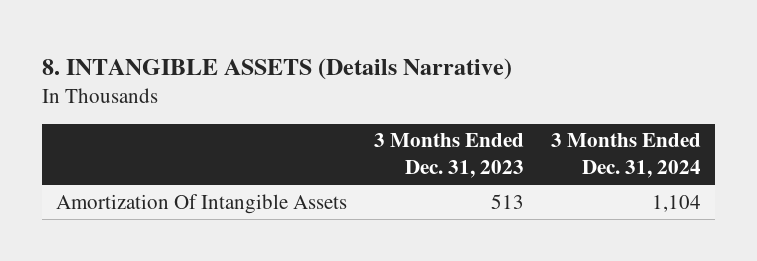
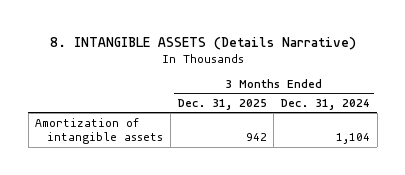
- | 3 Months Ended Dec. 31, 2023 | 3 Months Ended Dec. 31, 2024
+ | 3 Months Ended Dec. 31, 2025 | 3 Months Ended Dec. 31, 2024
- Amortization Of Intangible Assets | 513 | 1,104
+ Amortization of intangible assets | 942 | 1,104

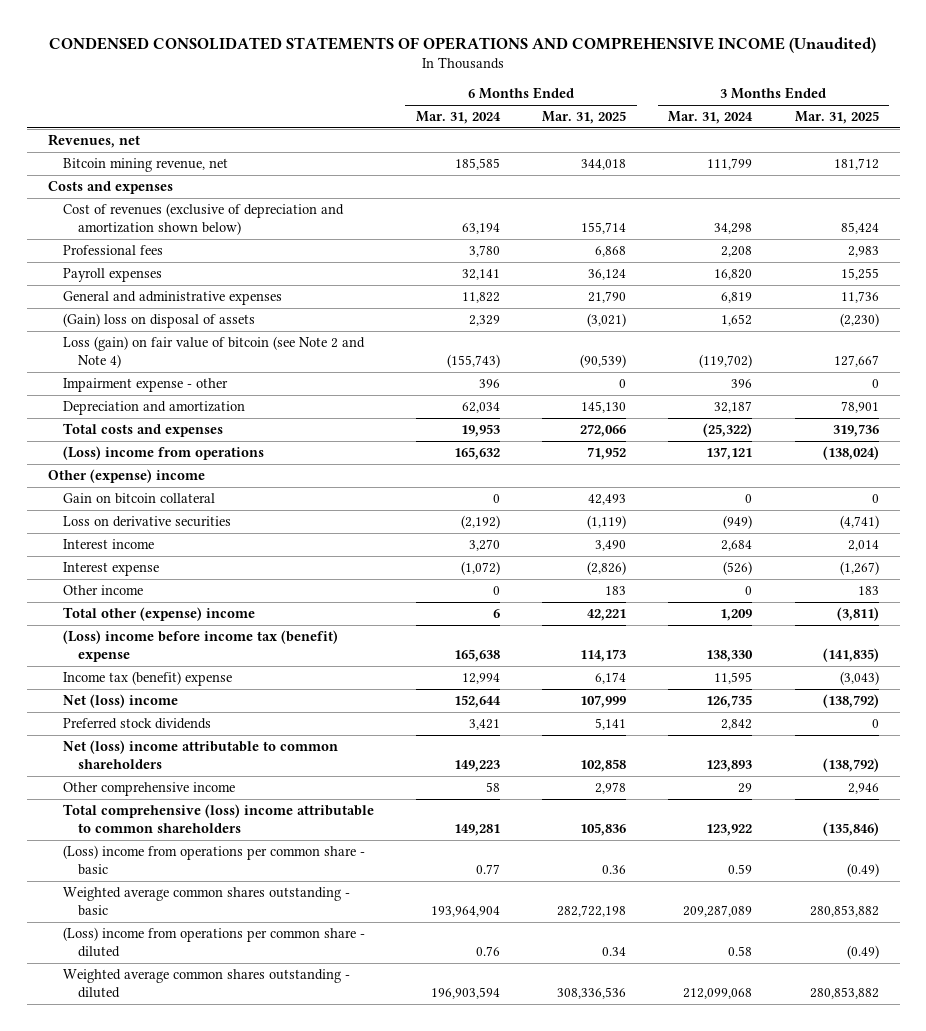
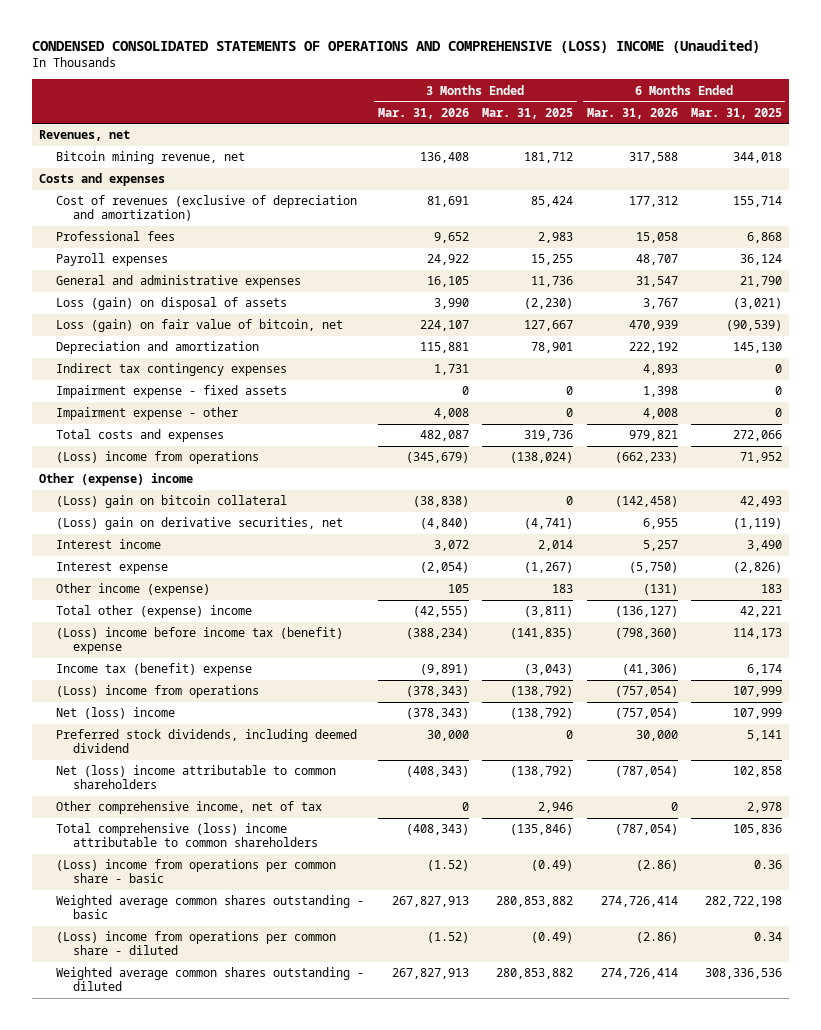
- CONDENSED CONSOLIDATED STATEMENTS OF OPERATIONS AND COMPREHENSIVE INCOME (Unaudited)
+ CONDENSED CONSOLIDATED STATEMENTS OF OPERATIONS AND COMPREHENSIVE (LOSS) INCOME (Unaudited)
- | 6 Months Ended Mar. 31, 2024 | 6 Months Ended Mar. 31, 2025 | 3 Months Ended Mar. 31, 2024 | 3 Months Ended Mar. 31, 2025
+ | 3 Months Ended Mar. 31, 2026 | 3 Months Ended Mar. 31, 2025 | 6 Months Ended Mar. 31, 2026 | 6 Months Ended Mar. 31, 2025
- Cost of revenues (exclusive of depreciation and amortization shown below) | 63,194 | 155,714 | 34,298 | 85,424
+ Cost of revenues (exclusive of depreciation and amortization) | 81,691 | 85,424 | 177,312 | 155,714
- (Gain) loss on disposal of assets | 2,329 | (3,021) | 1,652 | (2,230)
- Loss (gain) on fair value of bitcoin (see Note 2 and Note 4) | (155,743) | (90,539) | (119,702) | 127,667
+ Loss (gain) on disposal of assets | 3,990 | (2,230) | 3,767 | (3,021)
+ Loss (gain) on fair value of bitcoin, net | 224,107 | 127,667 | 470,939 | (90,539)
+ Indirect tax contingency expenses | 1,731 | | 4,893 | 0
+ Impairment expense - fixed assets | 0 | 0 | 1,398 | 0
moved down: Impairment expense - other | 4,008 | 0 | 4,008 | 0
- Gain on bitcoin collateral | 0 | 42,493 | 0 | 0
- Loss on derivative securities | (2,192) | (1,119) | (949) | (4,741)
+ (Loss) gain on bitcoin collateral | (38,838) | 0 | (142,458) | 42,493
+ (Loss) gain on derivative securities, net | (4,840) | (4,741) | 6,955 | (1,119)
- Other income | 0 | 183 | 0 | 183
+ Other income (expense) | 105 | 183 | (131) | 183
+ (Loss) income from operations | (378,343) | (138,792) | (757,054) | 107,999
- Preferred stock dividends | 3,421 | 5,141 | 2,842 | 0
+ Preferred stock dividends, including deemed dividend | 30,000 | 0 | 30,000 | 5,141
- Other comprehensive income | 58 | 2,978 | 29 | 2,946
+ Other comprehensive income, net of tax | 0 | 2,946 | 0 | 2,978

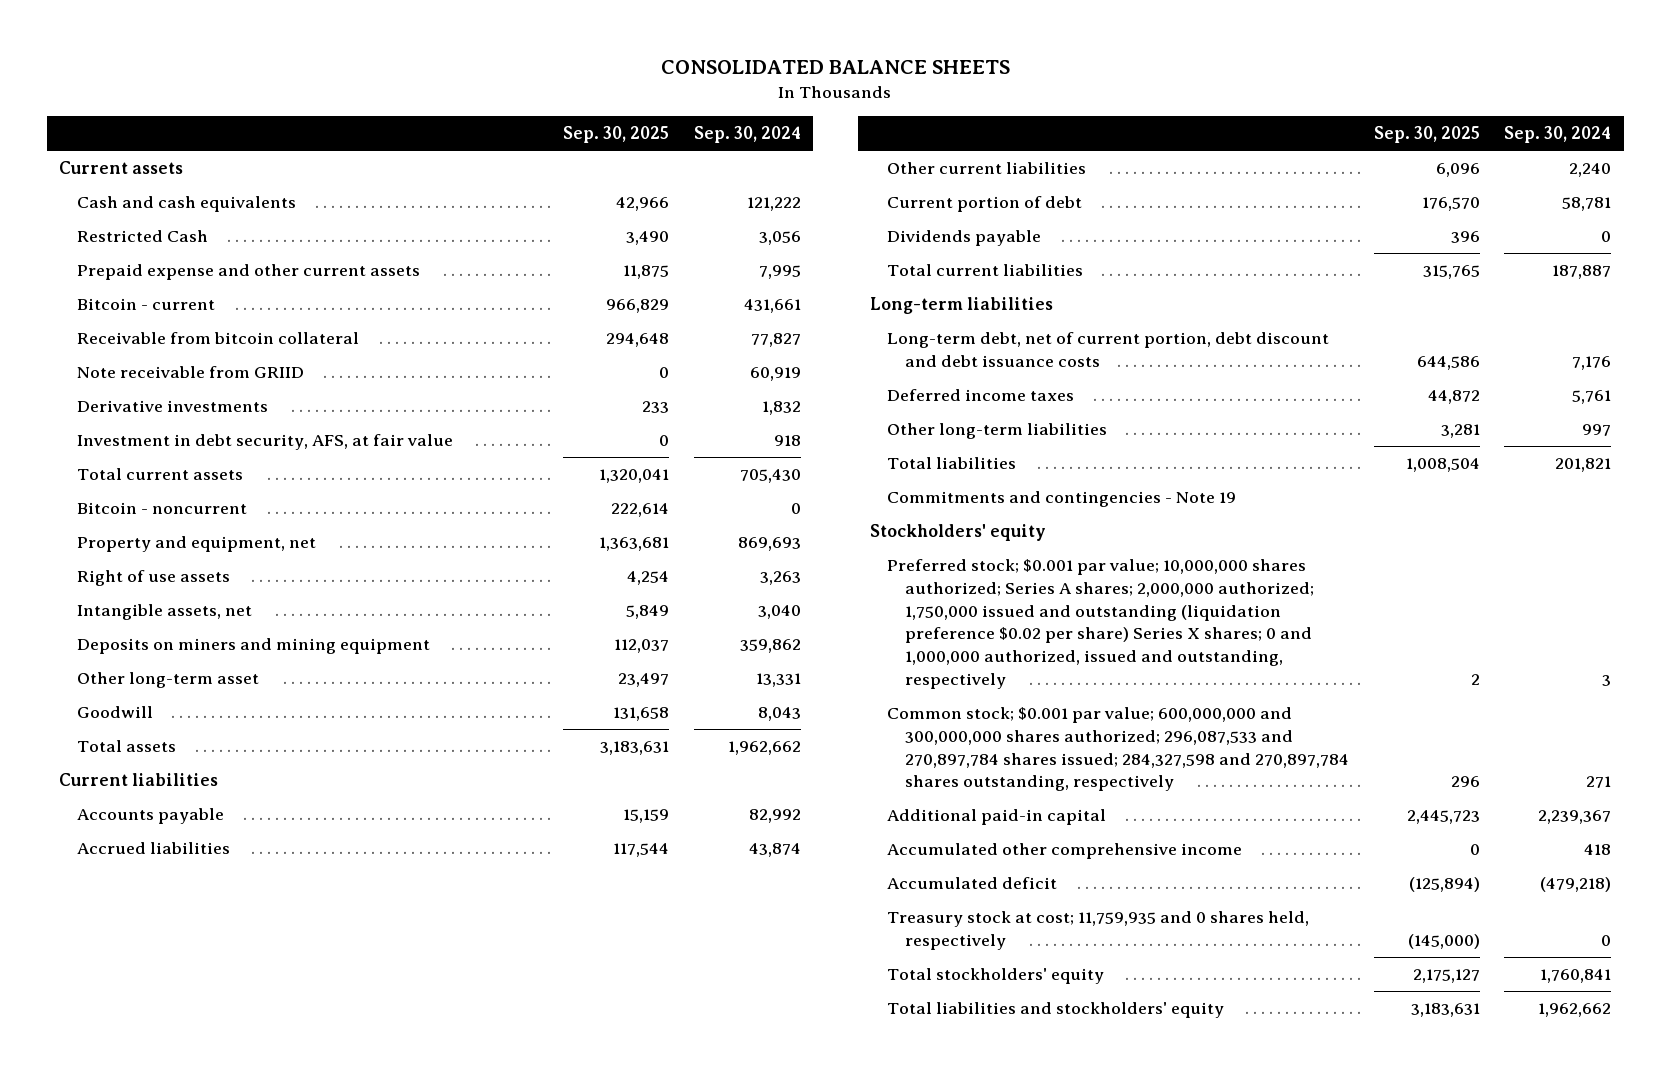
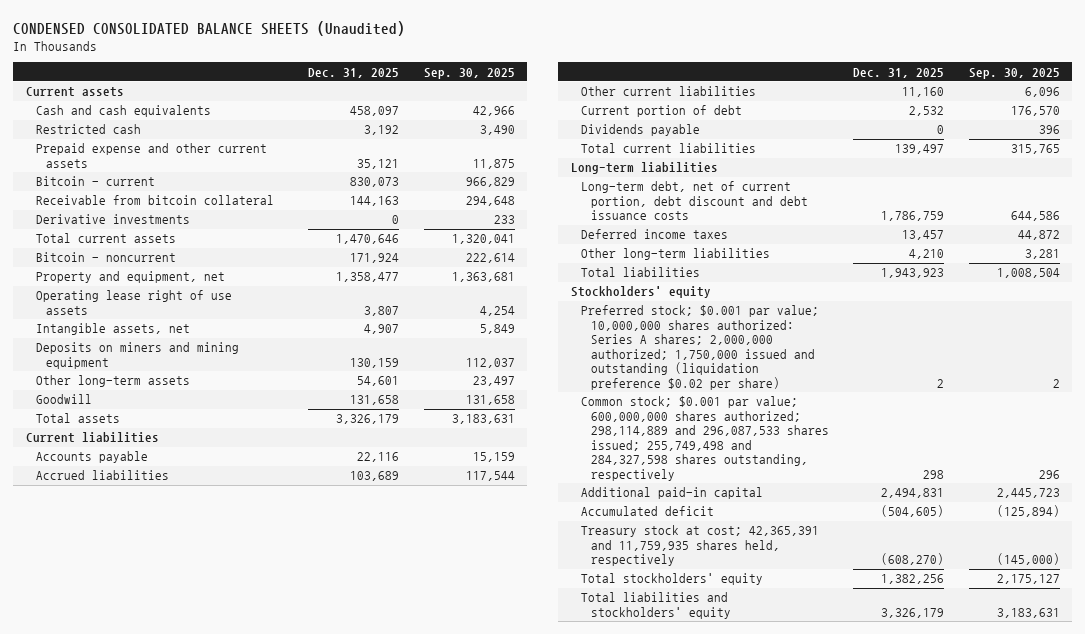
- CONSOLIDATED BALANCE SHEETS
+ CONDENSED CONSOLIDATED BALANCE SHEETS (Unaudited)
- | Sep. 30, 2025 | Sep. 30, 2024
+ | Dec. 31, 2025 | Sep. 30, 2025
- Restricted Cash | 3,490 | 3,056
+ Restricted cash | 3,192 | 3,490
- Note receivable from GRIID | 0 | 60,919
- Investment in debt security, AFS, at fair value | 0 | 918
- Right of use assets | 4,254 | 3,263
+ Operating lease right of use assets | 3,807 | 4,254
- Other long-term asset | 23,497 | 13,331
+ Other long-term assets | 54,601 | 23,497
- Commitments and contingencies - Note 19
- Preferred stock; $0.001 par value; 10,000,000 shares authorized; Series A shares; 2,000,000 authorized; 1,750,000 issued and outstanding (liquidation preference $0.02 per share) Series X shares; 0 and 1,000,000 authorized, issued and outstanding, respectively | 2 | 3
- Common stock; $0.001 par value; 600,000,000 and 300,000,000 shares authorized; 296,087,533 and 270,897,784 shares issued; 284,327,598 and 270,897,784 shares outstanding, respectively | 296 | 271
+ Preferred stock; $0.001 par value; 10,000,000 shares authorized: Series A shares; 2,000,000 authorized; 1,750,000 issued and outstanding (liquidation preference $0.02 per share) | 2 | 2
+ Common stock; $0.001 par value; 600,000,000 shares authorized; 298,114,889 and 296,087,533 shares issued; 255,749,498 and 284,327,598 shares outstanding, respectively | 298 | 296
- Accumulated other comprehensive income | 0 | 418
- Treasury stock at cost; 11,759,935 and 0 shares held, respectively | (145,000) | 0
+ Treasury stock at cost; 42,365,391 and 11,759,935 shares held, respectively | (608,270) | (145,000)

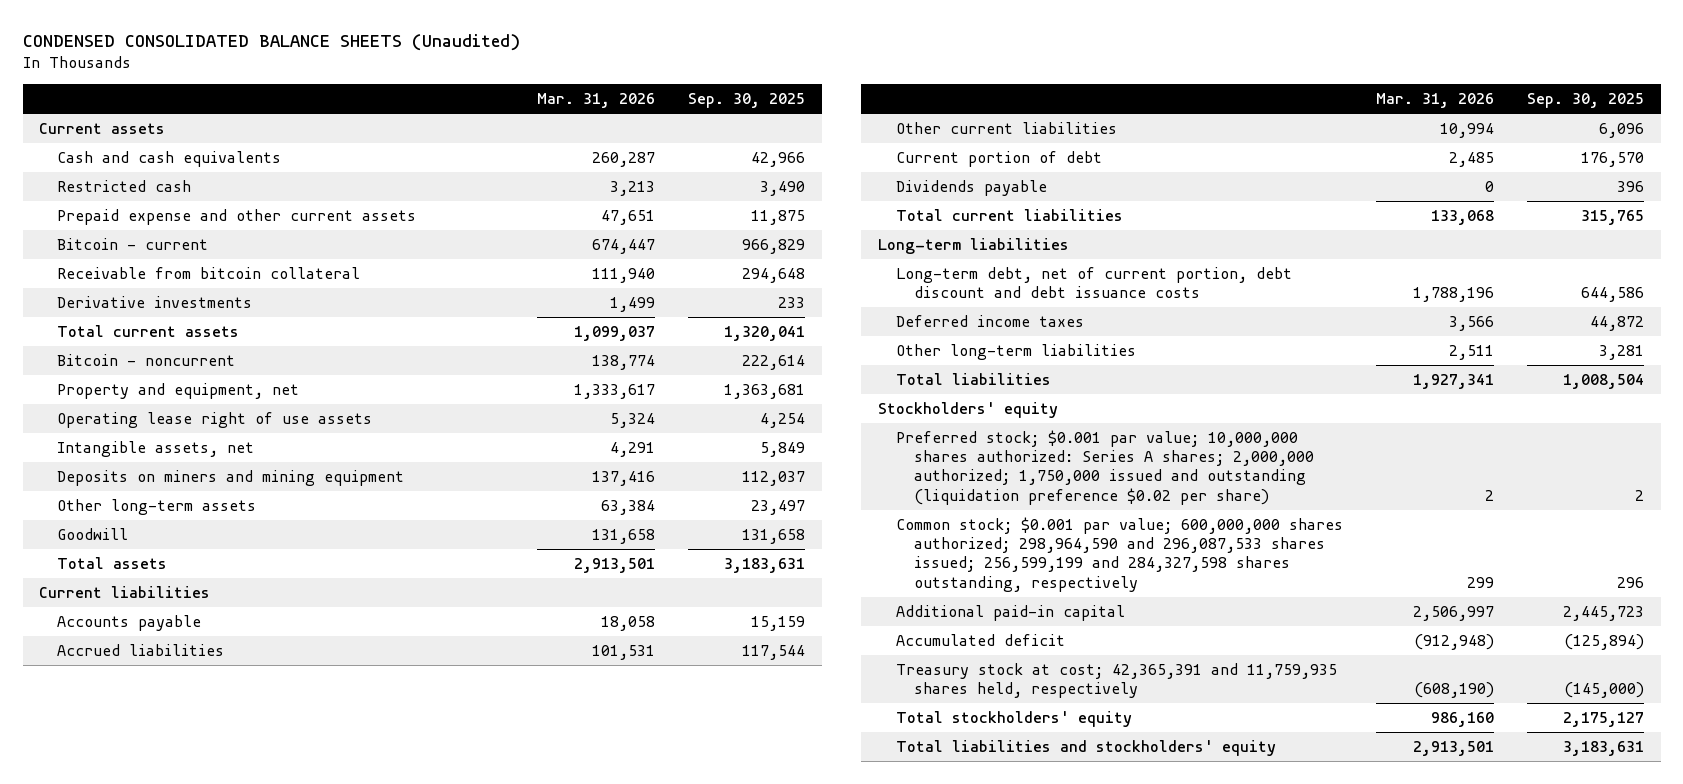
- | Dec. 31, 2025 | Sep. 30, 2025
+ | Mar. 31, 2026 | Sep. 30, 2025
- Common stock; $0.001 par value; 600,000,000 shares authorized; 298,114,889 and 296,087,533 shares issued; 255,749,498 and 284,327,598 shares outstanding, respectively | 298 | 296
+ Common stock; $0.001 par value; 600,000,000 shares authorized; 298,964,590 and 296,087,533 shares issued; 256,599,199 and 284,327,598 shares outstanding, respectively | 299 | 296

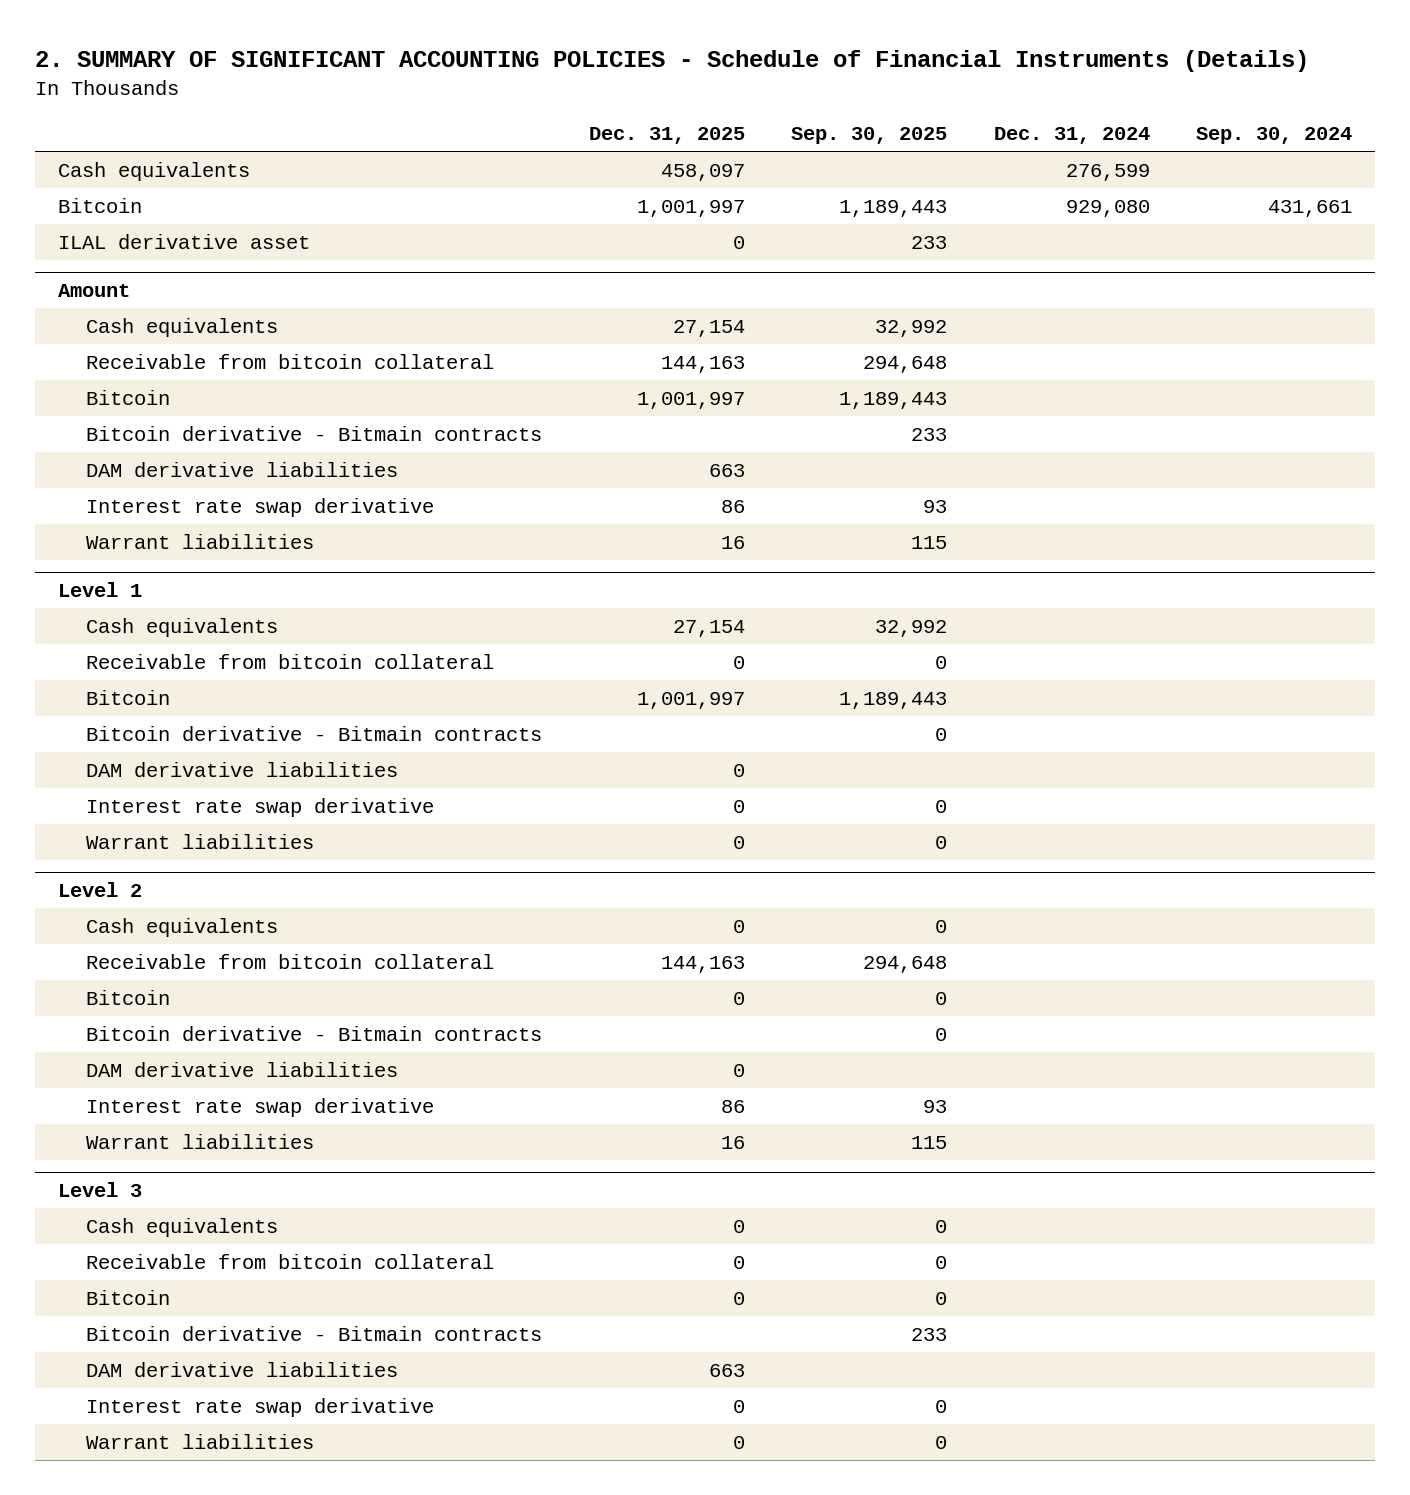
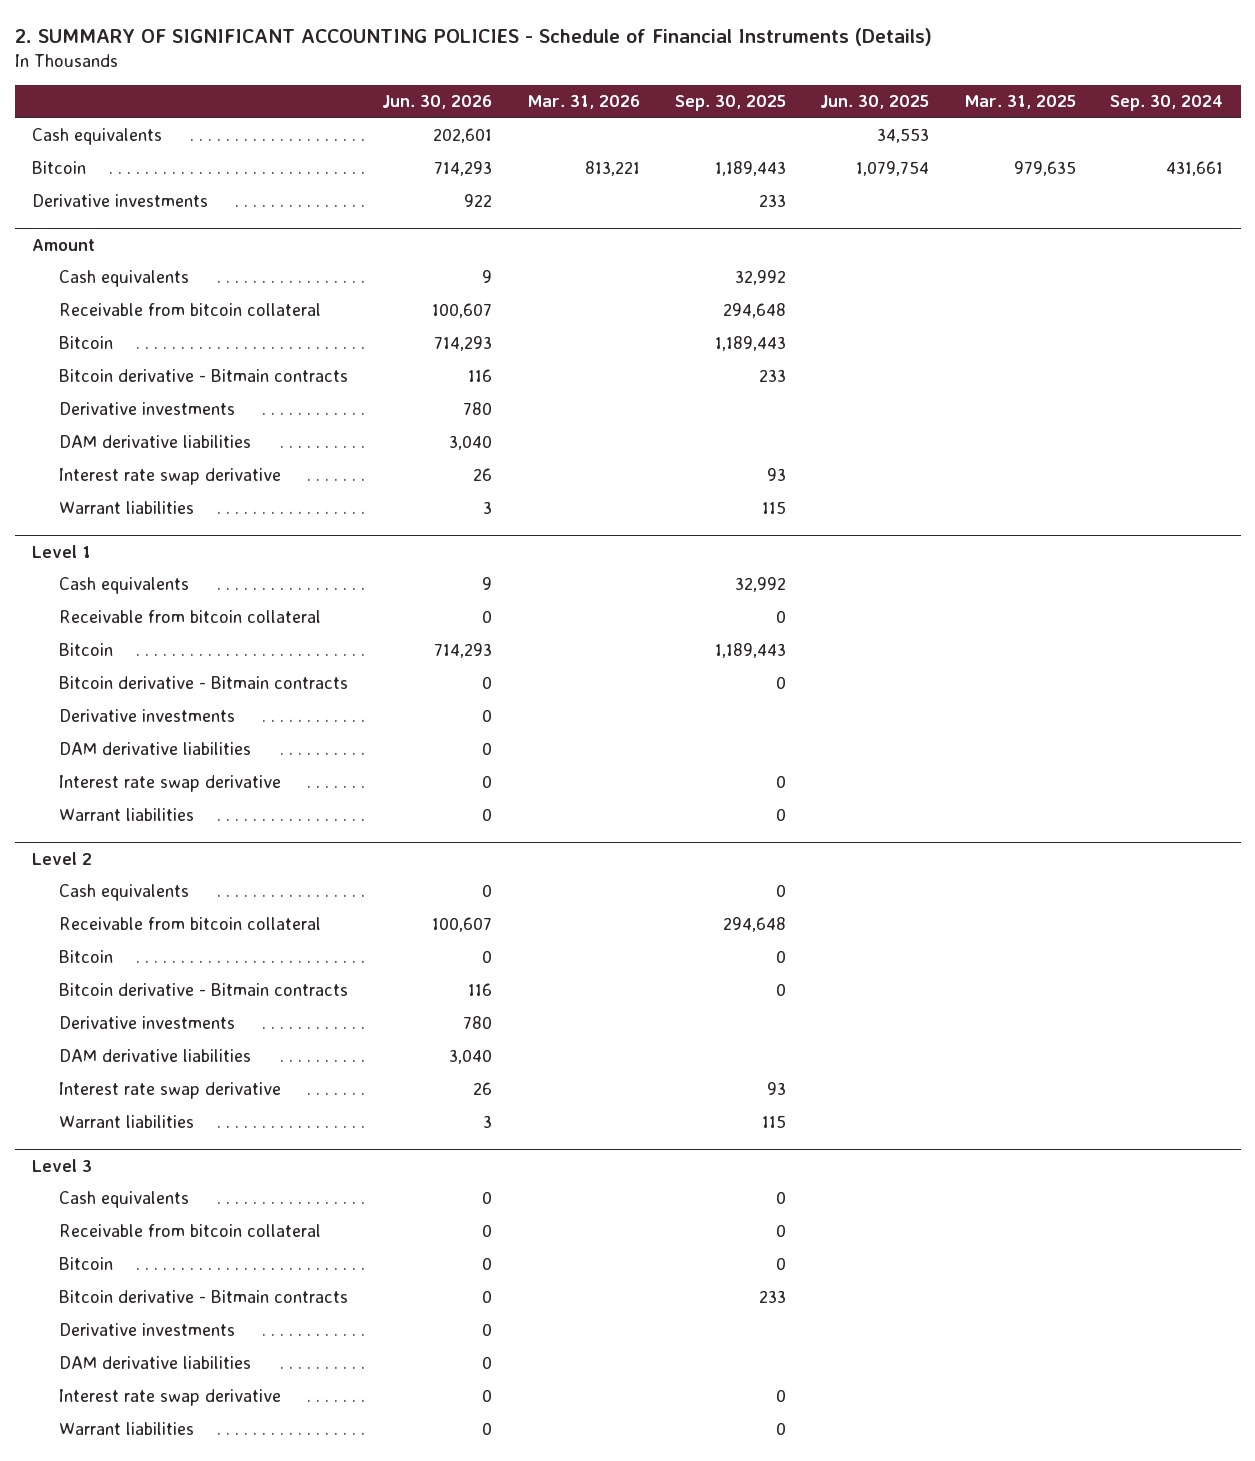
- | Dec. 31, 2025 | Sep. 30, 2025 | Dec. 31, 2024 | Sep. 30, 2024
+ | Jun. 30, 2026 | Mar. 31, 2026 | Sep. 30, 2025 | Jun. 30, 2025 | Mar. 31, 2025 | Sep. 30, 2024
- ILAL derivative asset | 0 | 233 | |
+ Derivative investments | 922 | | 233 | | |
@ Amount
+ Derivative investments | 780 | | | | |
@ Level 1
+ Derivative investments | 0 | | | | |
@ Level 2
+ Derivative investments | 780 | | | | |
@ Level 3
+ Derivative investments | 0 | | | | |

